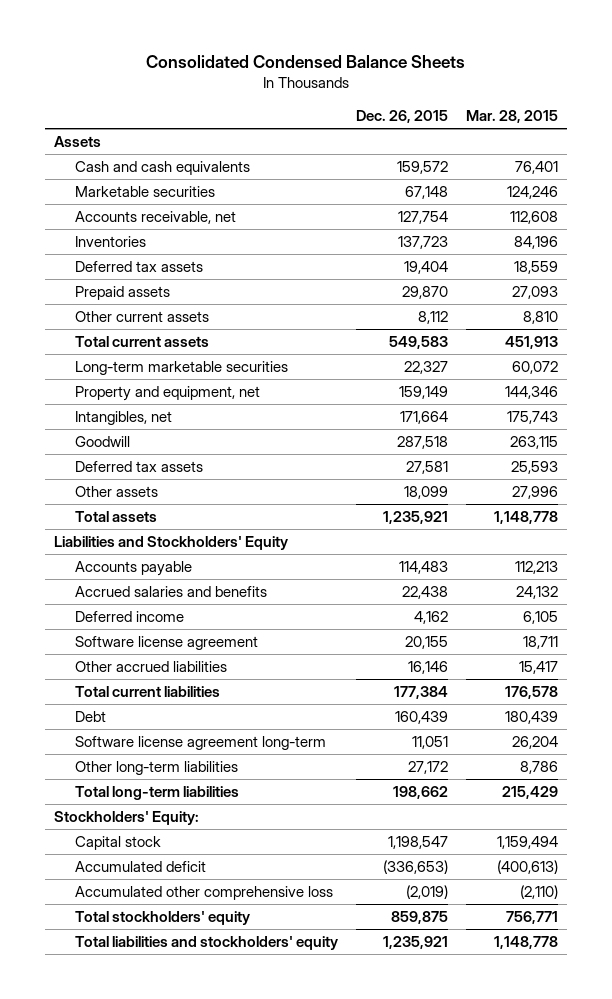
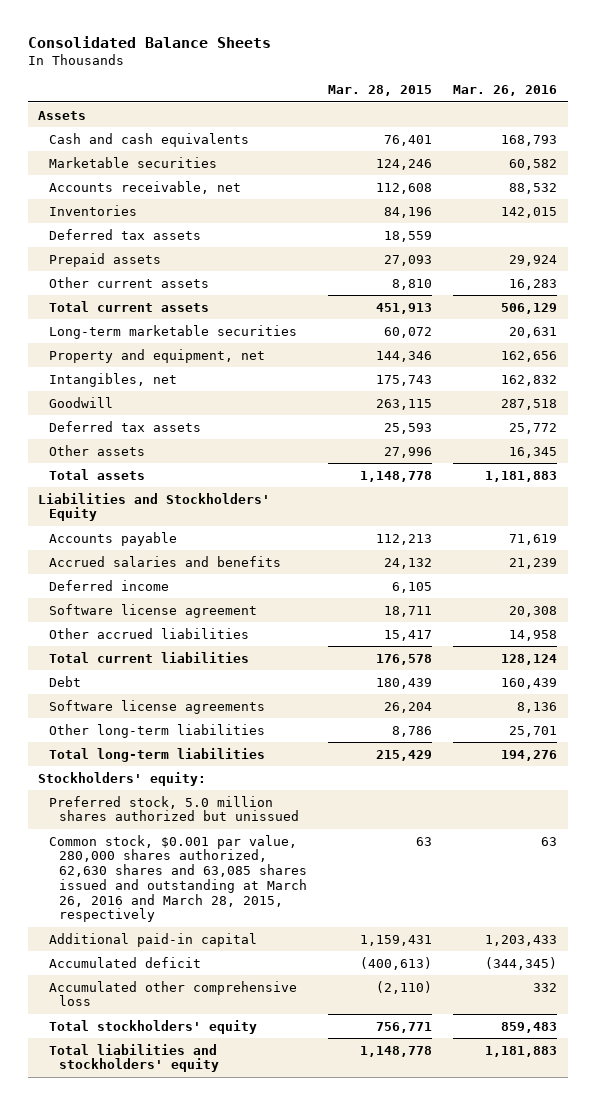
- Consolidated Condensed Balance Sheets
+ Consolidated Balance Sheets
- | Dec. 26, 2015 | Mar. 28, 2015
+ | Mar. 28, 2015 | Mar. 26, 2016
- Software license agreement long-term | 11,051 | 26,204
+ Software license agreements | 26,204 | 8,136
- Stockholders' Equity:
- Capital stock | 1,198,547 | 1,159,494
+ Stockholders' equity:
+ Preferred stock, 5.0 million shares authorized but unissued
+ Common stock, $0.001 par value, 280,000 shares authorized, 62,630 shares and 63,085 shares issued and outstanding at March 26, 2016 and March 28, 2015, respectively | 63 | 63
+ Additional paid-in capital | 1,159,431 | 1,203,433

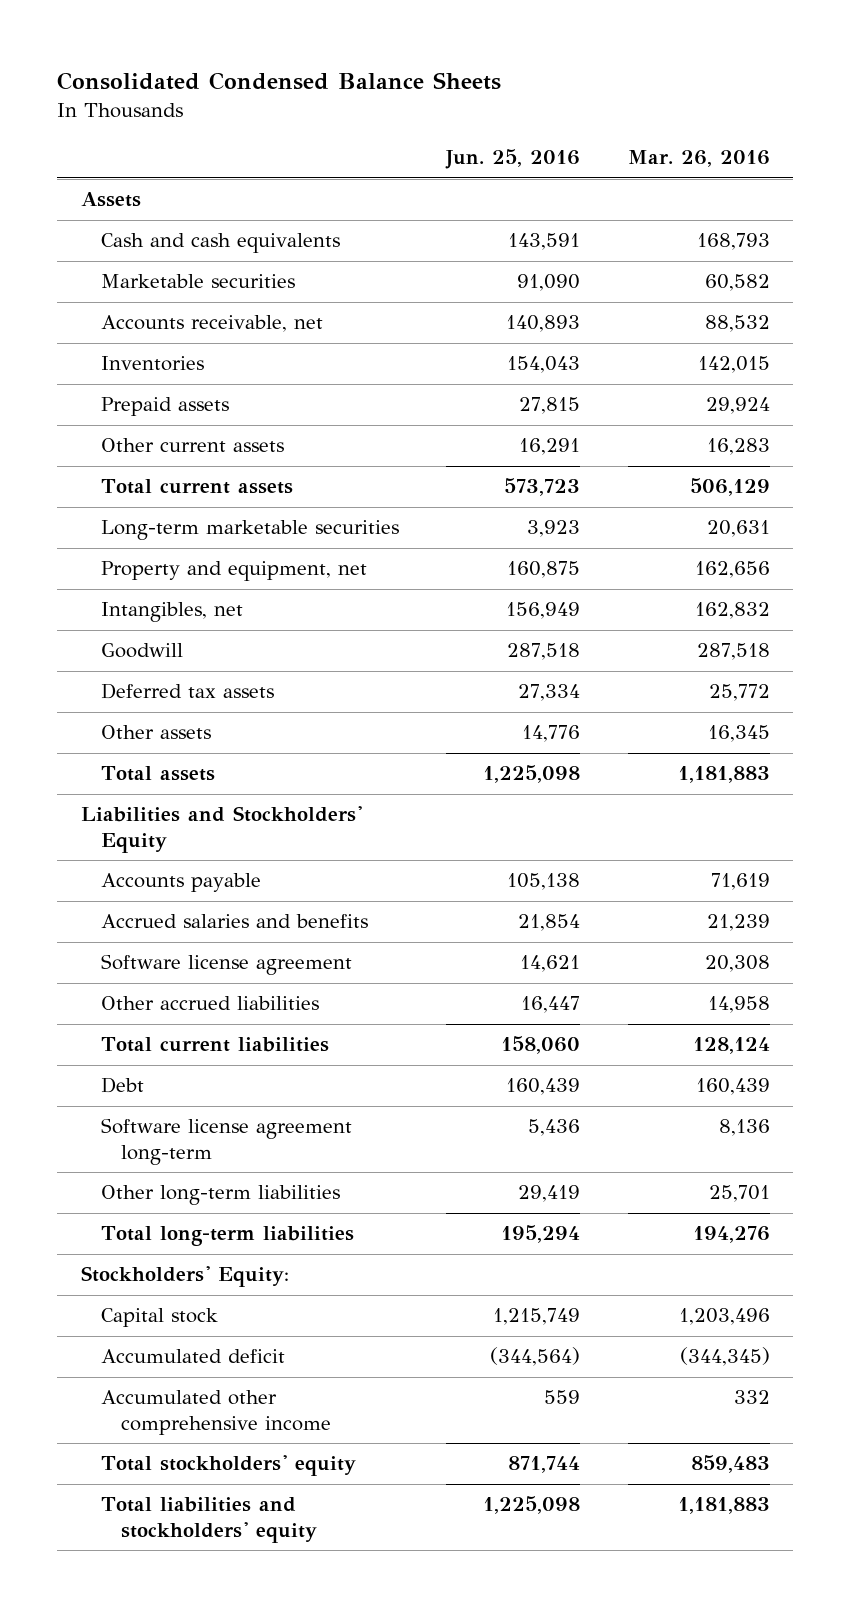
- Consolidated Balance Sheets
+ Consolidated Condensed Balance Sheets
- | Mar. 28, 2015 | Mar. 26, 2016
+ | Jun. 25, 2016 | Mar. 26, 2016
- Deferred tax assets | 18,559 |
- Deferred income | 6,105 |
- Software license agreements | 26,204 | 8,136
+ Software license agreement long-term | 5,436 | 8,136
- Stockholders' equity:
- Preferred stock, 5.0 million shares authorized but unissued
- Common stock, $0.001 par value, 280,000 shares authorized, 62,630 shares and 63,085 shares issued and outstanding at March 26, 2016 and March 28, 2015, respectively | 63 | 63
- Additional paid-in capital | 1,159,431 | 1,203,433
+ Stockholders' Equity:
+ Capital stock | 1,215,749 | 1,203,496
- Accumulated other comprehensive loss | (2,110) | 332
+ Accumulated other comprehensive income | 559 | 332

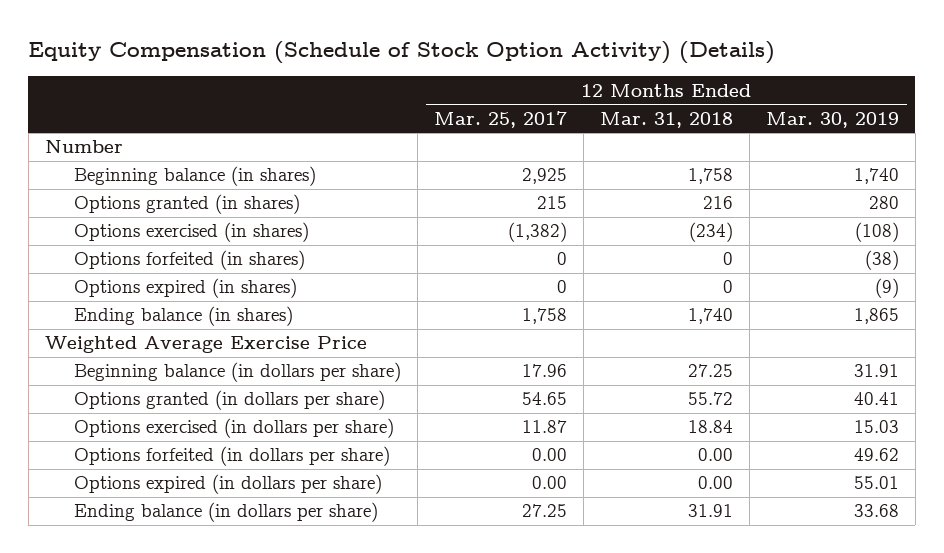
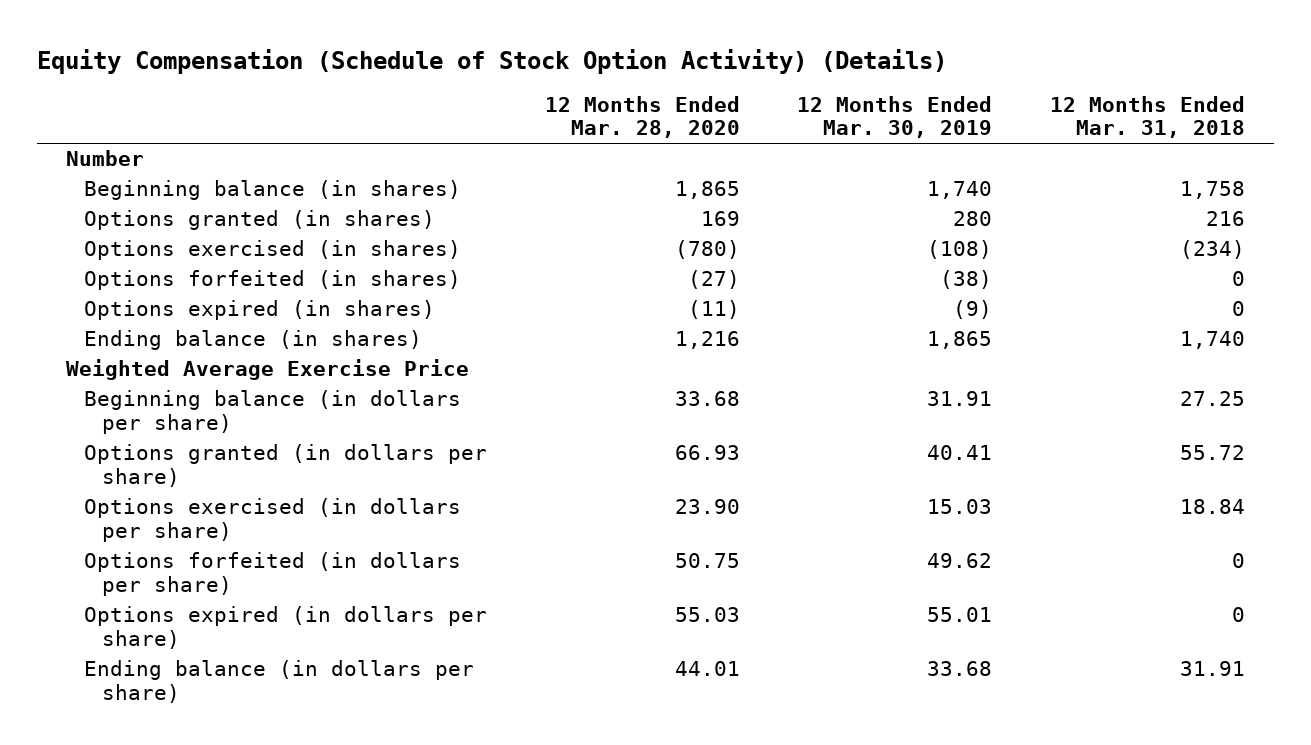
- | 12 Months Ended Mar. 25, 2017 | 12 Months Ended Mar. 31, 2018 | 12 Months Ended Mar. 30, 2019
+ | 12 Months Ended Mar. 28, 2020 | 12 Months Ended Mar. 30, 2019 | 12 Months Ended Mar. 31, 2018
- Options forfeited (in dollars per share) | 0.00 | 0.00 | 49.62
- Options expired (in dollars per share) | 0.00 | 0.00 | 55.01
+ Options forfeited (in dollars per share) | 50.75 | 49.62 | 0
+ Options expired (in dollars per share) | 55.03 | 55.01 | 0

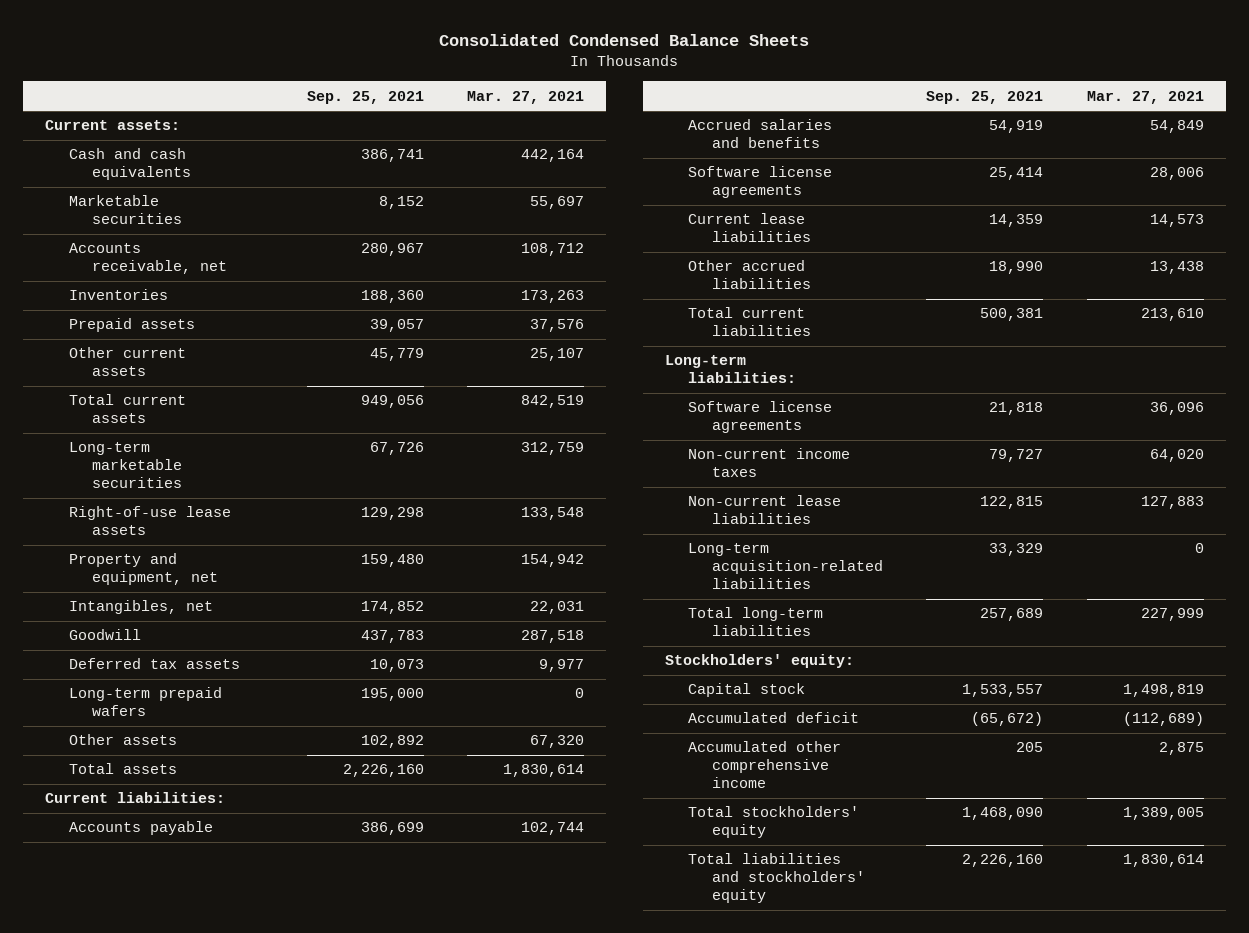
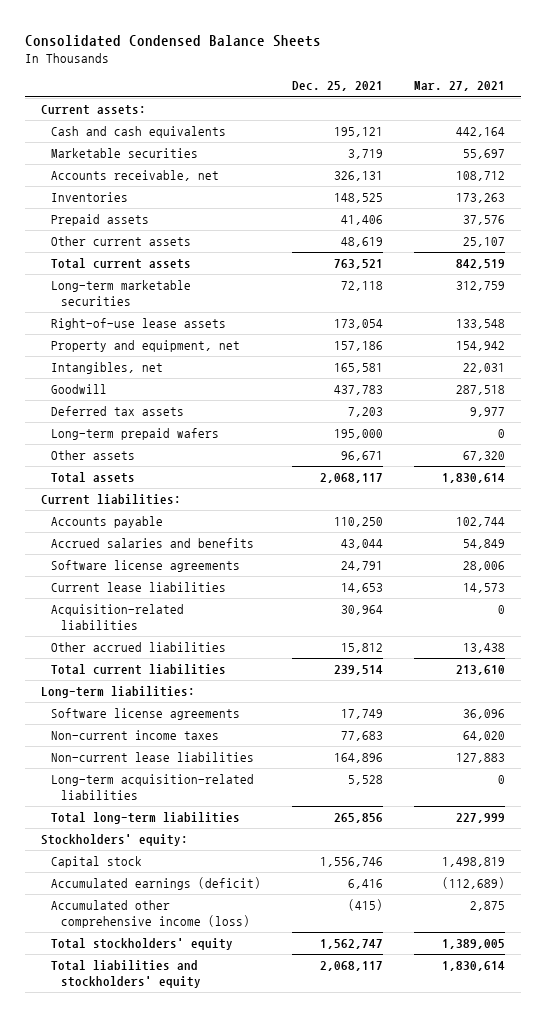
- | Sep. 25, 2021 | Mar. 27, 2021
+ | Dec. 25, 2021 | Mar. 27, 2021
+ Acquisition-related liabilities | 30,964 | 0
- Accumulated deficit | (65,672) | (112,689)
- Accumulated other comprehensive income | 205 | 2,875
+ Accumulated earnings (deficit) | 6,416 | (112,689)
+ Accumulated other comprehensive income (loss) | (415) | 2,875

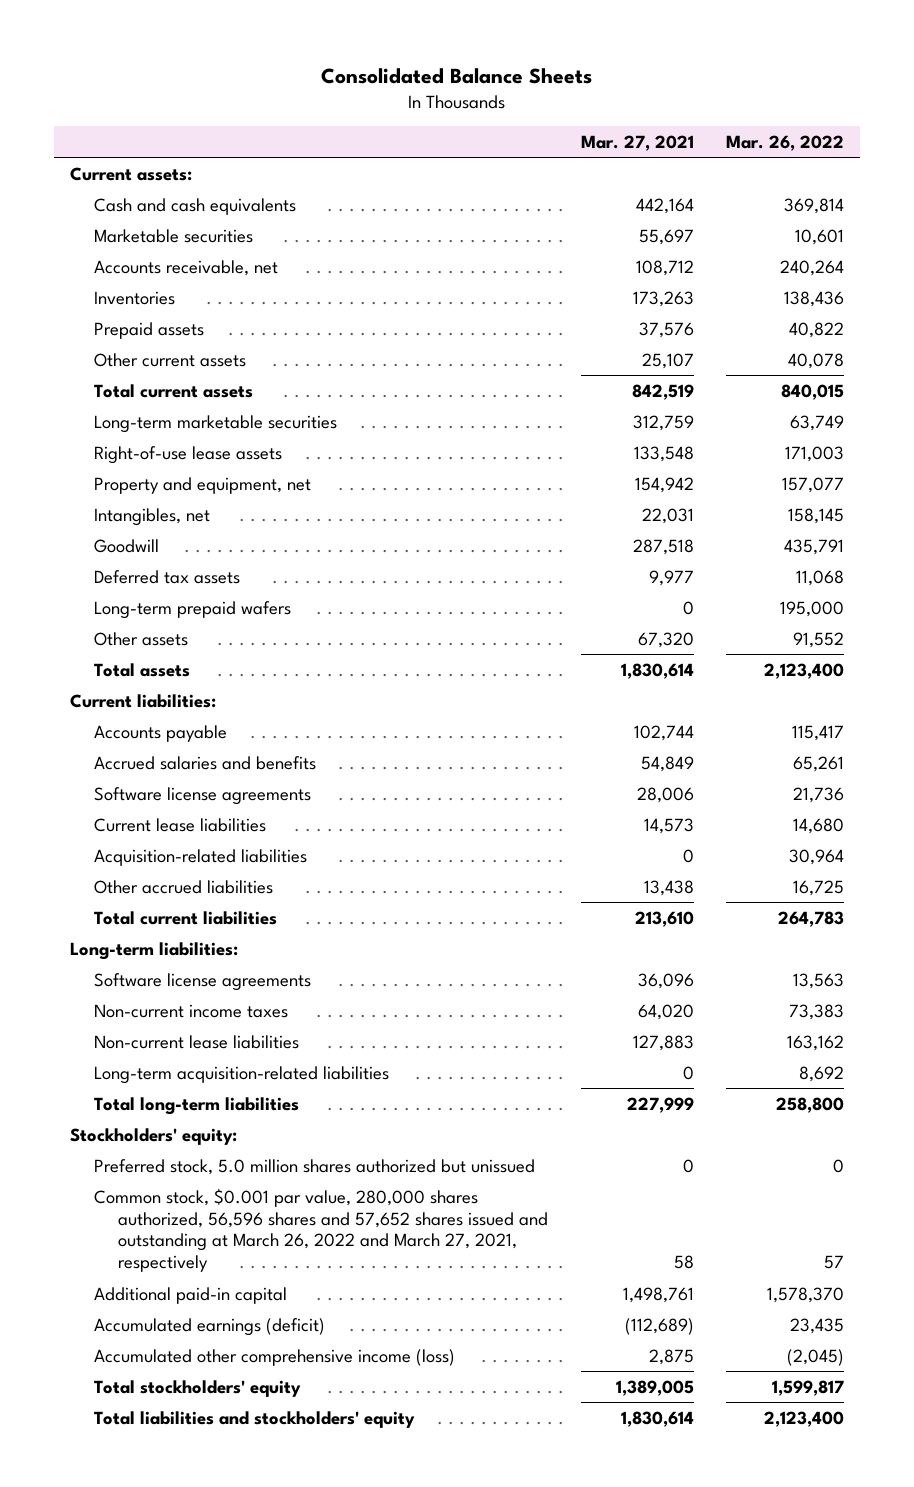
- Consolidated Condensed Balance Sheets
+ Consolidated Balance Sheets
- | Dec. 25, 2021 | Mar. 27, 2021
+ | Mar. 27, 2021 | Mar. 26, 2022
- Capital stock | 1,556,746 | 1,498,819
+ Preferred stock, 5.0 million shares authorized but unissued | 0 | 0
+ Common stock, $0.001 par value, 280,000 shares authorized, 56,596 shares and 57,652 shares issued and outstanding at March 26, 2022 and March 27, 2021, respectively | 58 | 57
+ Additional paid-in capital | 1,498,761 | 1,578,370

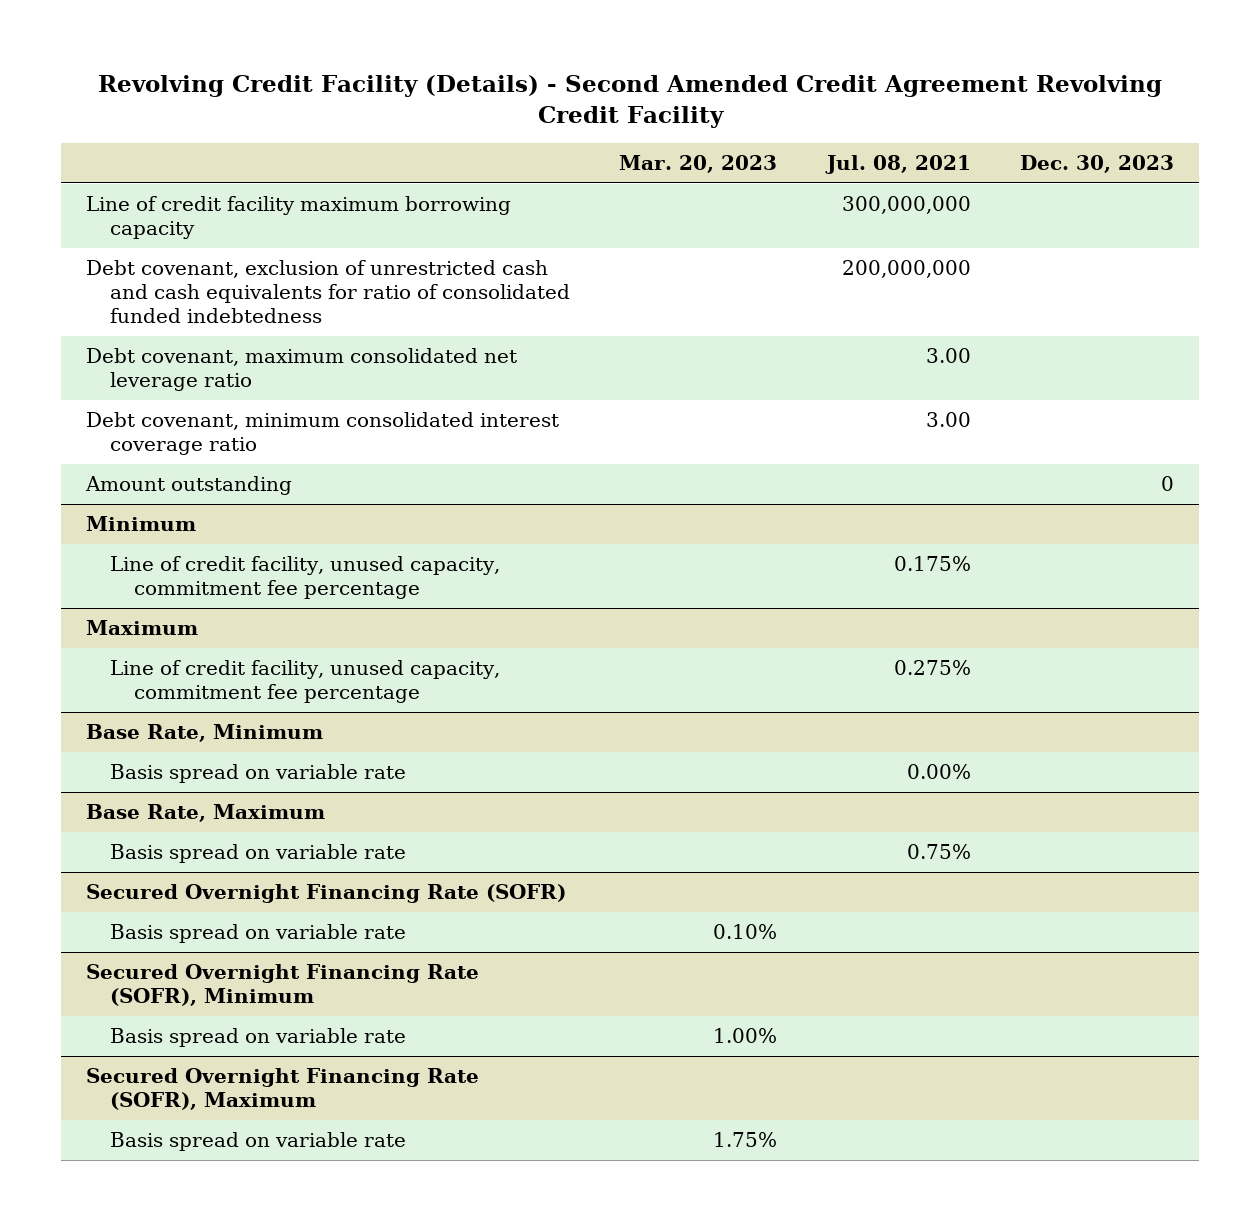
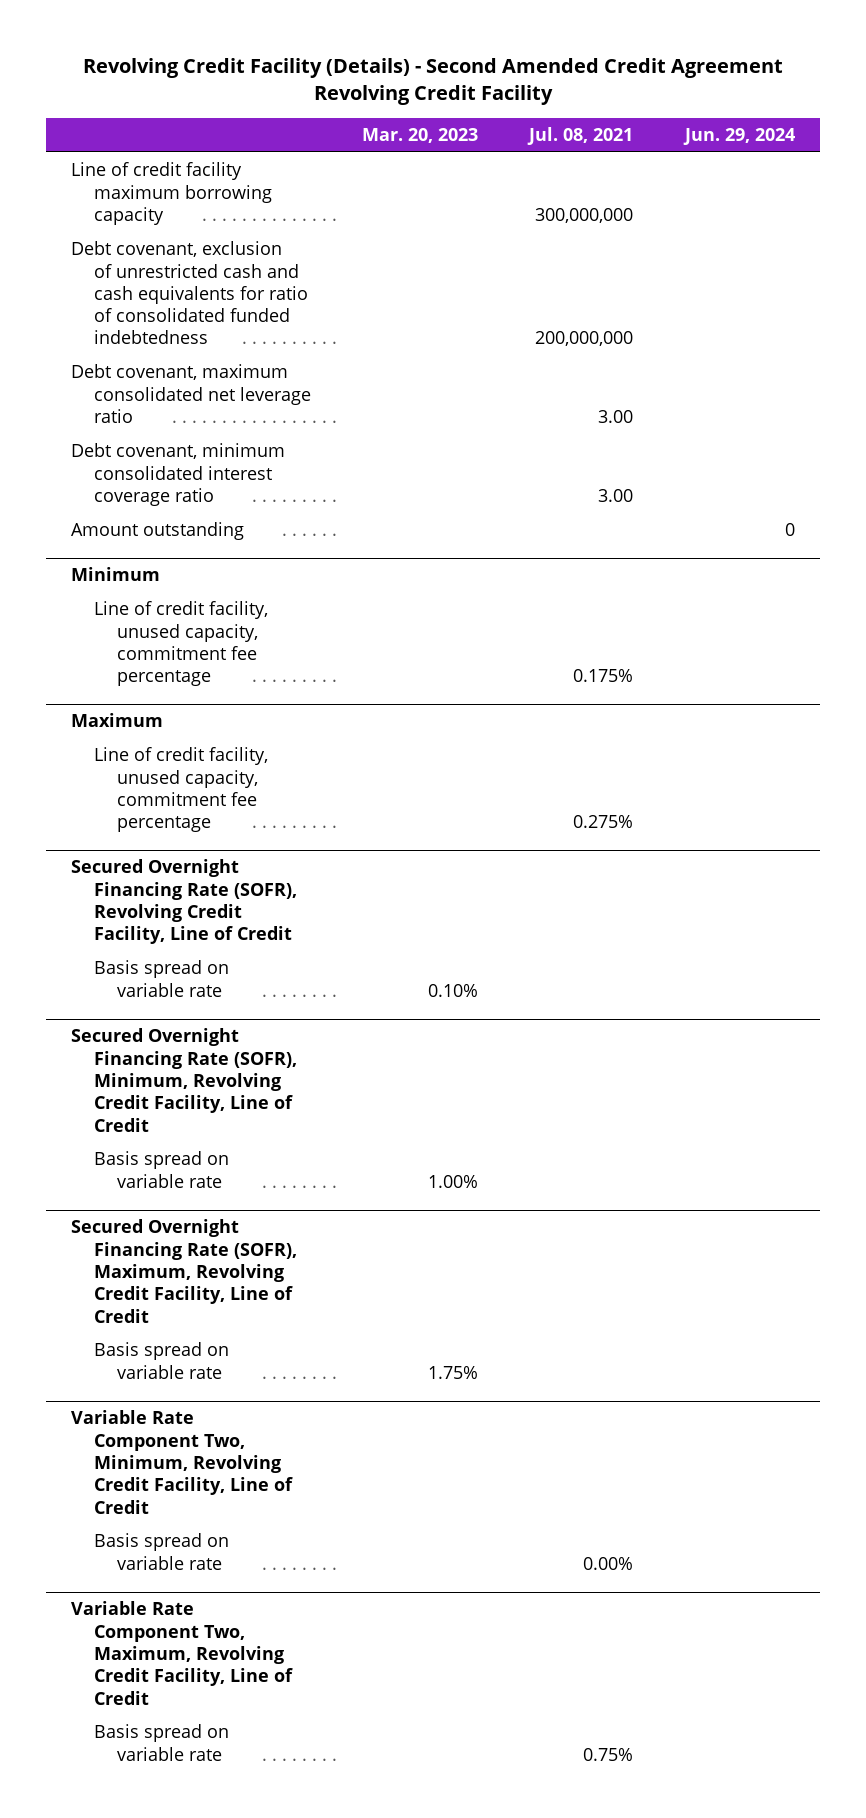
- | Mar. 20, 2023 | Jul. 08, 2021 | Dec. 30, 2023
+ | Mar. 20, 2023 | Jul. 08, 2021 | Jun. 29, 2024
- Base Rate, Minimum
- Basis spread on variable rate | | 0.00% |
- Base Rate, Maximum
- Basis spread on variable rate | | 0.75% |
- Secured Overnight Financing Rate (SOFR)
+ Secured Overnight Financing Rate (SOFR), Revolving Credit Facility, Line of Credit
- Secured Overnight Financing Rate (SOFR), Minimum
+ Secured Overnight Financing Rate (SOFR), Minimum, Revolving Credit Facility, Line of Credit
- Secured Overnight Financing Rate (SOFR), Maximum
+ Secured Overnight Financing Rate (SOFR), Maximum, Revolving Credit Facility, Line of Credit
+ Variable Rate Component Two, Minimum, Revolving Credit Facility, Line of Credit
+ Basis spread on variable rate | | 0.00% |
+ Variable Rate Component Two, Maximum, Revolving Credit Facility, Line of Credit
+ Basis spread on variable rate | | 0.75% |

